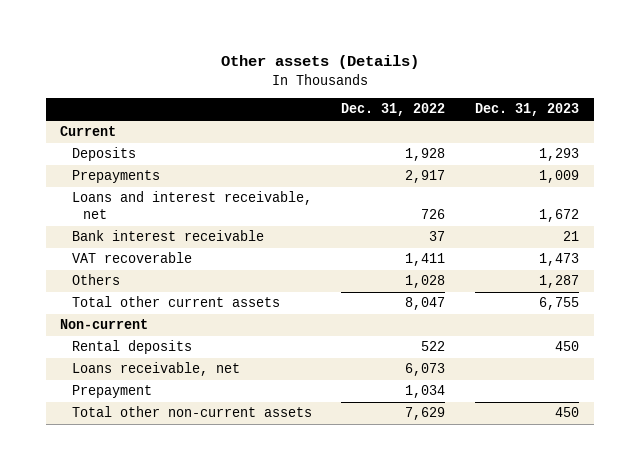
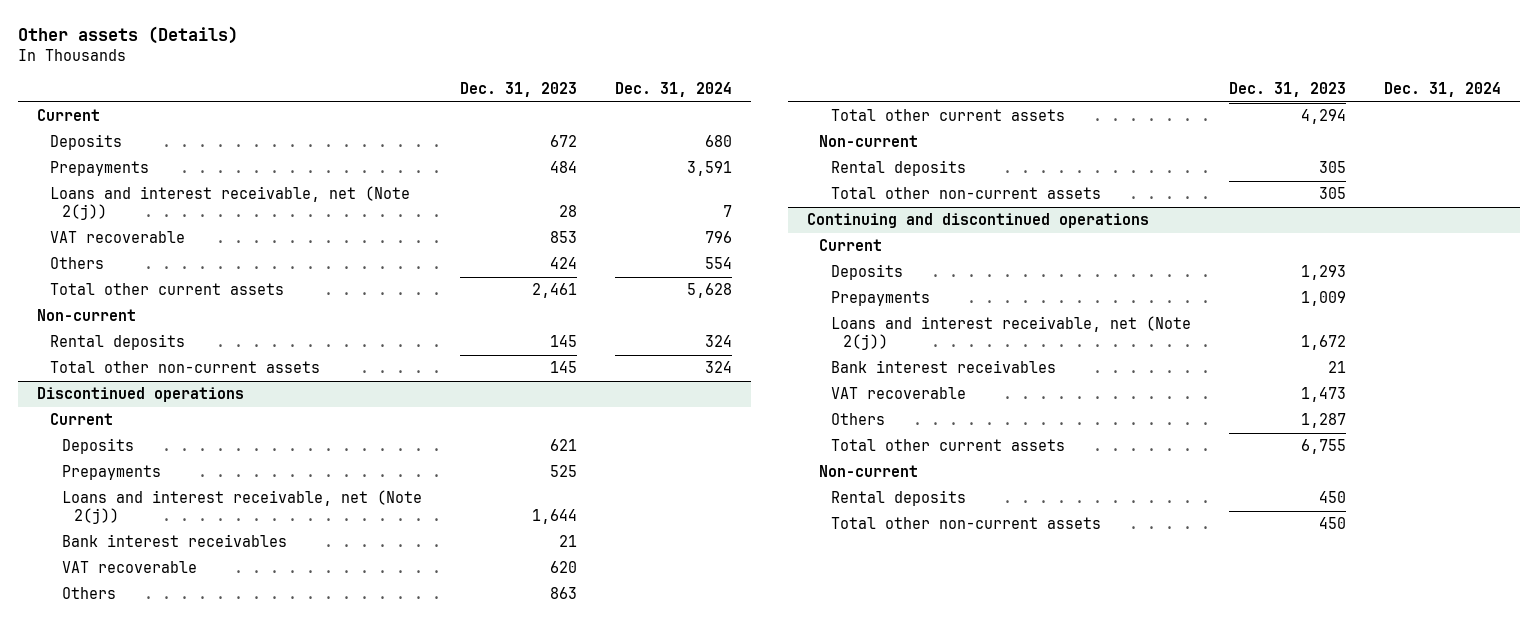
- | Dec. 31, 2022 | Dec. 31, 2023
+ | Dec. 31, 2023 | Dec. 31, 2024
+ Deposits | 672 | 680
+ Prepayments | 484 | 3,591
+ Loans and interest receivable, net (Note 2(j)) | 28 | 7
+ VAT recoverable | 853 | 796
+ Others | 424 | 554
+ Total other current assets | 2,461 | 5,628
+ Non-current
+ Rental deposits | 145 | 324
+ Total other non-current assets | 145 | 324
+ Discontinued operations
+ Current
+ Deposits | 621 |
+ Prepayments | 525 |
+ Loans and interest receivable, net (Note 2(j)) | 1,644 |
+ Bank interest receivables | 21 |
+ VAT recoverable | 620 |
+ Others | 863 |
+ Total other current assets | 4,294 |
+ Non-current
+ Rental deposits | 305 |
+ Total other non-current assets | 305 |
+ Continuing and discontinued operations
+ Current
- Loans and interest receivable, net | 726 | 1,672
- Bank interest receivable | 37 | 21
+ Loans and interest receivable, net (Note 2(j)) | 1,672 |
+ Bank interest receivables | 21 |
- Loans receivable, net | 6,073 |
- Prepayment | 1,034 |

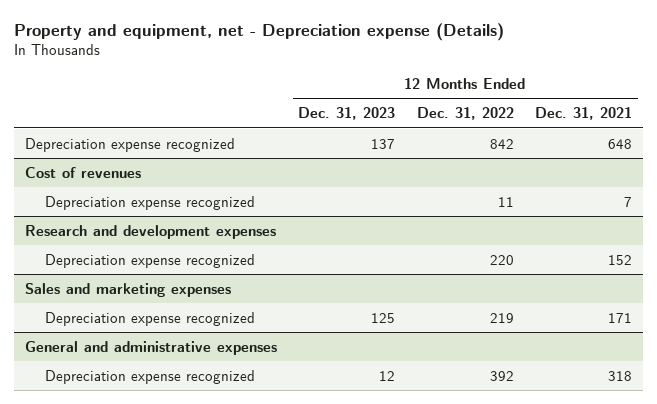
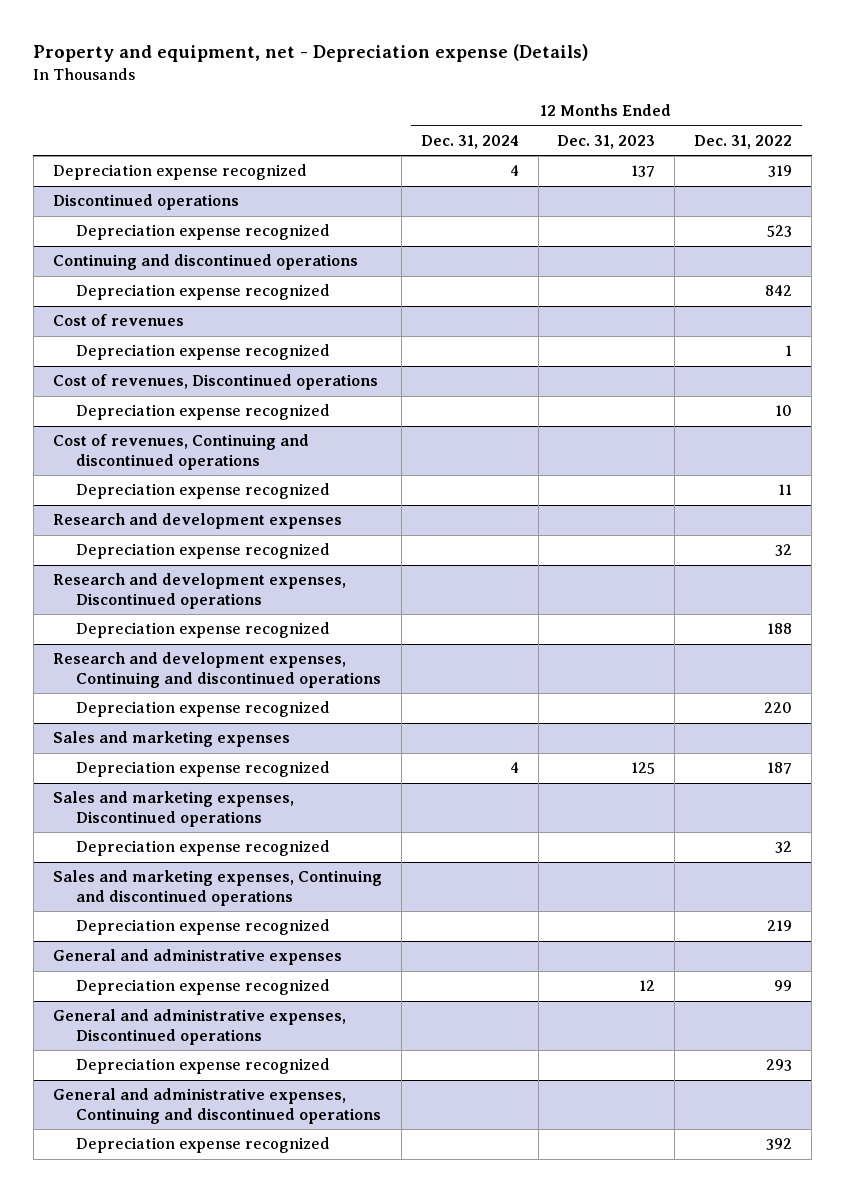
- | 12 Months Ended Dec. 31, 2023 | 12 Months Ended Dec. 31, 2022 | 12 Months Ended Dec. 31, 2021
+ | 12 Months Ended Dec. 31, 2024 | 12 Months Ended Dec. 31, 2023 | 12 Months Ended Dec. 31, 2022
- Depreciation expense recognized | 137 | 842 | 648
+ Depreciation expense recognized | 4 | 137 | 319
+ Discontinued operations
+ Depreciation expense recognized | | | 523
+ Continuing and discontinued operations
+ Depreciation expense recognized | | | 842
@ Cost of revenues
+ Depreciation expense recognized | | | 1
+ Cost of revenues, Discontinued operations
+ Depreciation expense recognized | | | 10
+ Cost of revenues, Continuing and discontinued operations
@ Research and development expenses
+ Depreciation expense recognized | | | 32
+ Research and development expenses, Discontinued operations
+ Depreciation expense recognized | | | 188
+ Research and development expenses, Continuing and discontinued operations
@ Sales and marketing expenses
- Depreciation expense recognized | 125 | 219 | 171
+ Depreciation expense recognized | 4 | 125 | 187
+ Sales and marketing expenses, Discontinued operations
+ Depreciation expense recognized | | | 32
+ Sales and marketing expenses, Continuing and discontinued operations
+ Depreciation expense recognized | | | 219
@ General and administrative expenses
- Depreciation expense recognized | 12 | 392 | 318
+ Depreciation expense recognized | | 12 | 99
+ General and administrative expenses, Discontinued operations
+ Depreciation expense recognized | | | 293
+ General and administrative expenses, Continuing and discontinued operations
+ Depreciation expense recognized | | | 392

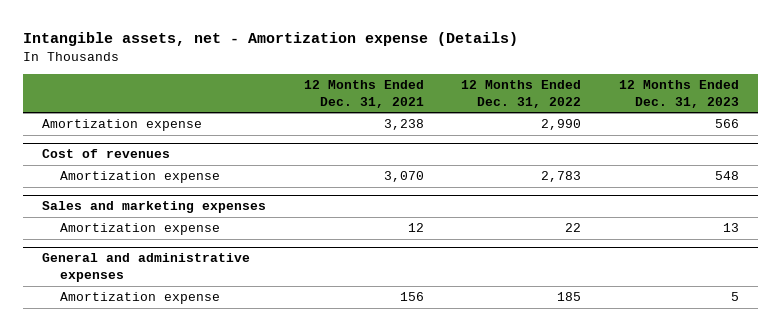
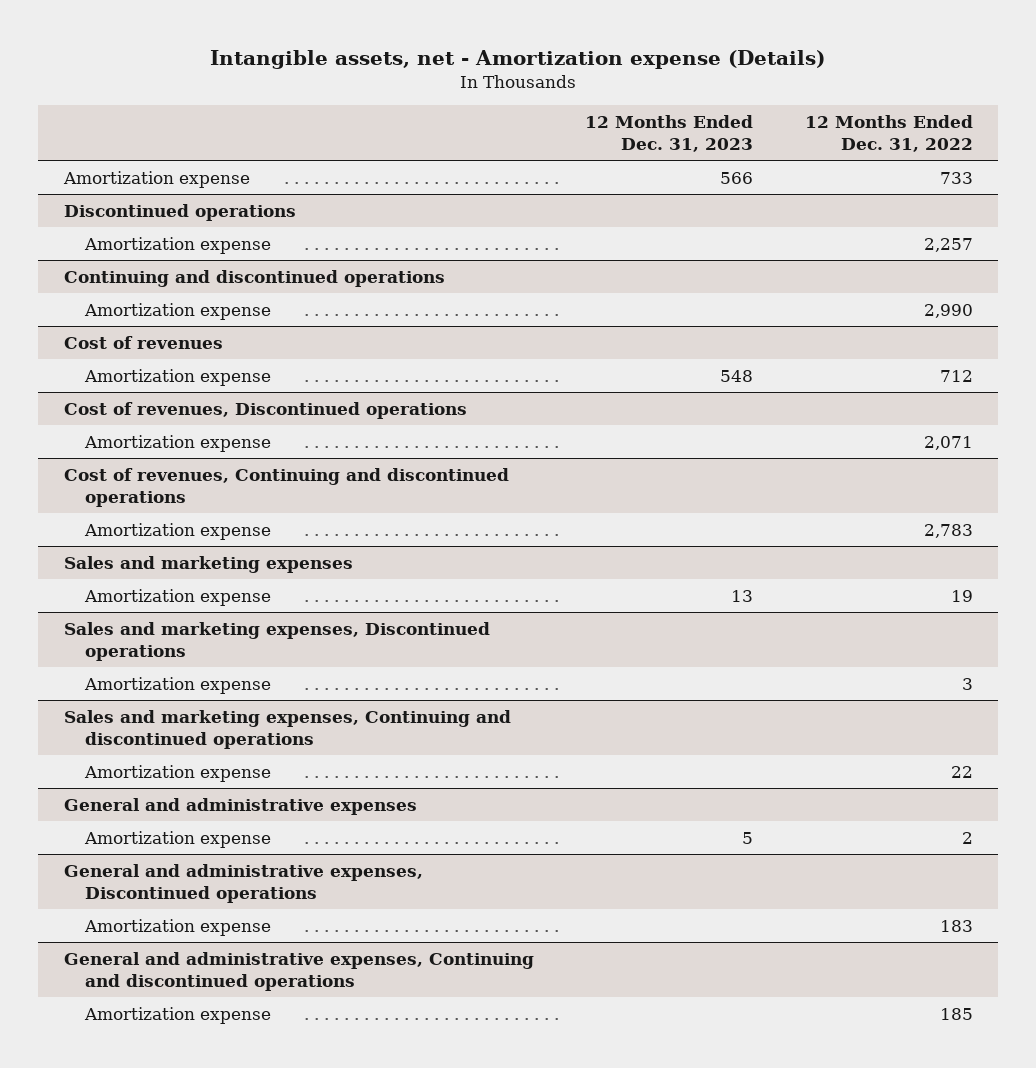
- | 12 Months Ended Dec. 31, 2021 | 12 Months Ended Dec. 31, 2022 | 12 Months Ended Dec. 31, 2023
+ | 12 Months Ended Dec. 31, 2023 | 12 Months Ended Dec. 31, 2022
- Amortization expense | 3,238 | 2,990 | 566
+ Amortization expense | 566 | 733
+ Discontinued operations
+ Amortization expense | | 2,257
+ Continuing and discontinued operations
+ Amortization expense | | 2,990
@ Cost of revenues
- Amortization expense | 3,070 | 2,783 | 548
+ Amortization expense | 548 | 712
+ Cost of revenues, Discontinued operations
+ Amortization expense | | 2,071
+ Cost of revenues, Continuing and discontinued operations
+ Amortization expense | | 2,783
@ Sales and marketing expenses
- Amortization expense | 12 | 22 | 13
+ Amortization expense | 13 | 19
+ Sales and marketing expenses, Discontinued operations
+ Amortization expense | | 3
+ Sales and marketing expenses, Continuing and discontinued operations
+ Amortization expense | | 22
@ General and administrative expenses
- Amortization expense | 156 | 185 | 5
+ Amortization expense | 5 | 2
+ General and administrative expenses, Discontinued operations
+ Amortization expense | | 183
+ General and administrative expenses, Continuing and discontinued operations
+ Amortization expense | | 185

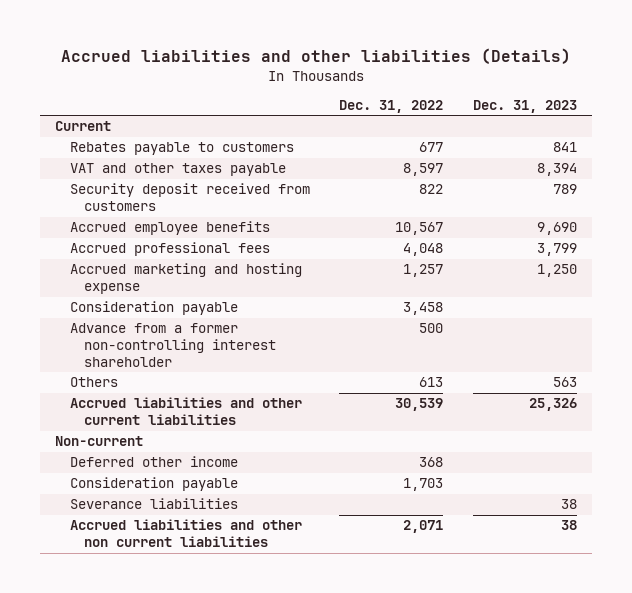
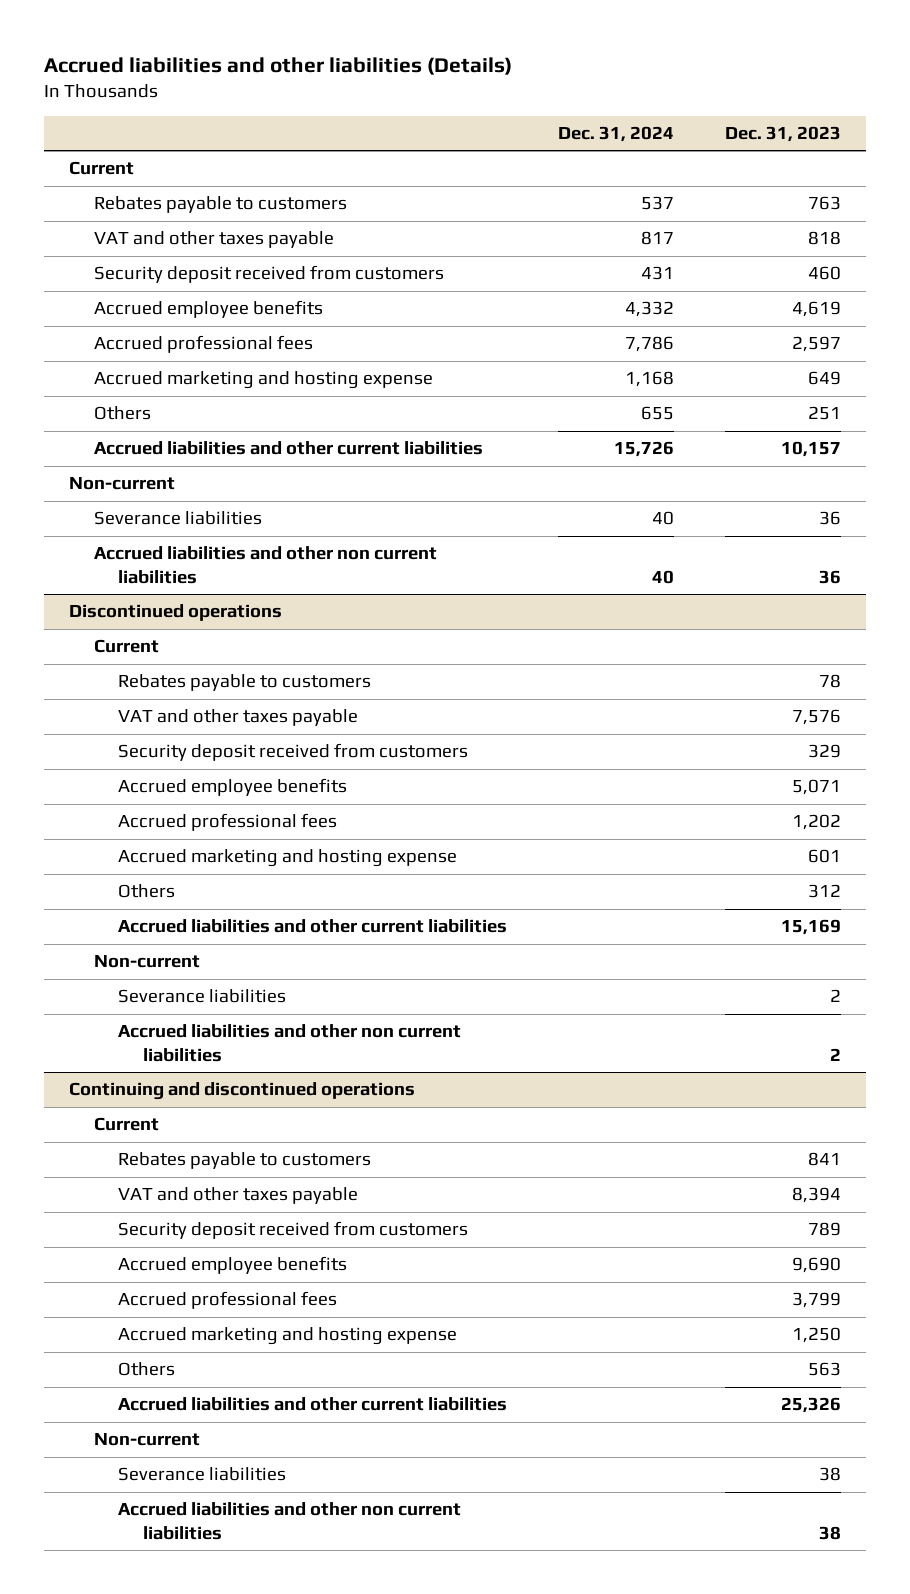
- | Dec. 31, 2022 | Dec. 31, 2023
+ | Dec. 31, 2024 | Dec. 31, 2023
+ Rebates payable to customers | 537 | 763
+ VAT and other taxes payable | 817 | 818
+ Security deposit received from customers | 431 | 460
+ Accrued employee benefits | 4,332 | 4,619
+ Accrued professional fees | 7,786 | 2,597
+ Accrued marketing and hosting expense | 1,168 | 649
+ Others | 655 | 251
+ Accrued liabilities and other current liabilities | 15,726 | 10,157
+ Non-current
+ Severance liabilities | 40 | 36
+ Accrued liabilities and other non current liabilities | 40 | 36
+ Discontinued operations
+ Current
+ Rebates payable to customers | | 78
+ VAT and other taxes payable | | 7,576
+ Security deposit received from customers | | 329
+ Accrued employee benefits | | 5,071
+ Accrued professional fees | | 1,202
+ Accrued marketing and hosting expense | | 601
+ Others | | 312
+ Accrued liabilities and other current liabilities | | 15,169
+ Non-current
+ Severance liabilities | | 2
+ Accrued liabilities and other non current liabilities | | 2
+ Continuing and discontinued operations
+ Current
- Consideration payable | 3,458 |
- Advance from a former non-controlling interest shareholder | 500 |
- Deferred other income | 368 |
- Consideration payable | 1,703 |

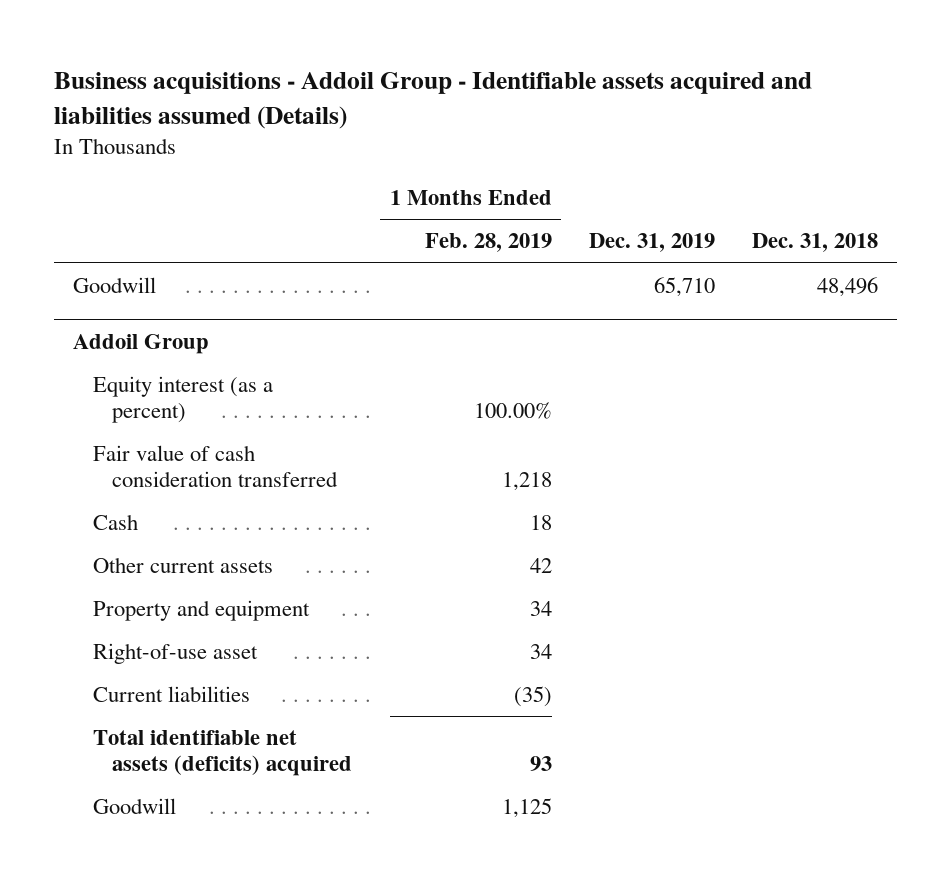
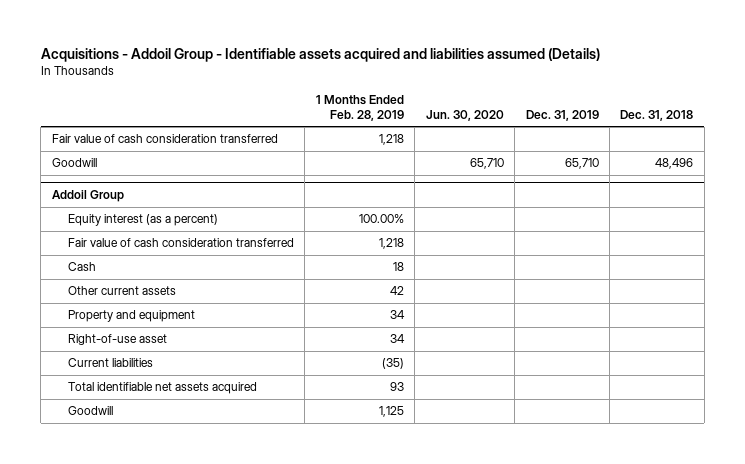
- Business acquisitions - Addoil Group - Identifiable assets acquired and liabilities assumed (Details)
+ Acquisitions - Addoil Group - Identifiable assets acquired and liabilities assumed (Details)
- | 1 Months Ended Feb. 28, 2019 | Dec. 31, 2019 | Dec. 31, 2018
+ | 1 Months Ended Feb. 28, 2019 | Jun. 30, 2020 | Dec. 31, 2019 | Dec. 31, 2018
+ Fair value of cash consideration transferred | 1,218 | | |
@ Addoil Group
- Total identifiable net assets (deficits) acquired | 93 | |
+ Total identifiable net assets acquired | 93 | | |

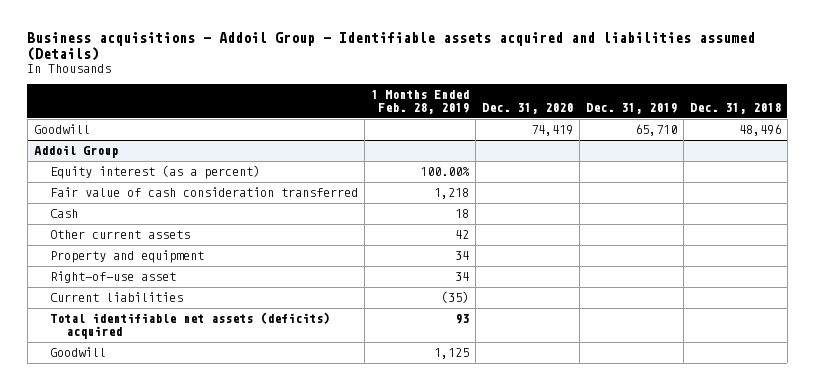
- Acquisitions - Addoil Group - Identifiable assets acquired and liabilities assumed (Details)
+ Business acquisitions - Addoil Group - Identifiable assets acquired and liabilities assumed (Details)
- | 1 Months Ended Feb. 28, 2019 | Jun. 30, 2020 | Dec. 31, 2019 | Dec. 31, 2018
+ | 1 Months Ended Feb. 28, 2019 | Dec. 31, 2020 | Dec. 31, 2019 | Dec. 31, 2018
- Fair value of cash consideration transferred | 1,218 | | |
@ Addoil Group
- Total identifiable net assets acquired | 93 | | |
+ Total identifiable net assets (deficits) acquired | 93 | | |

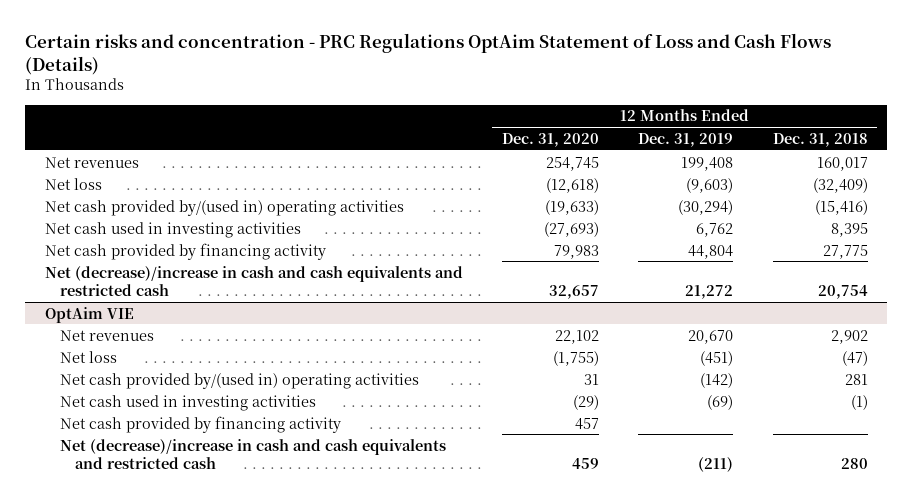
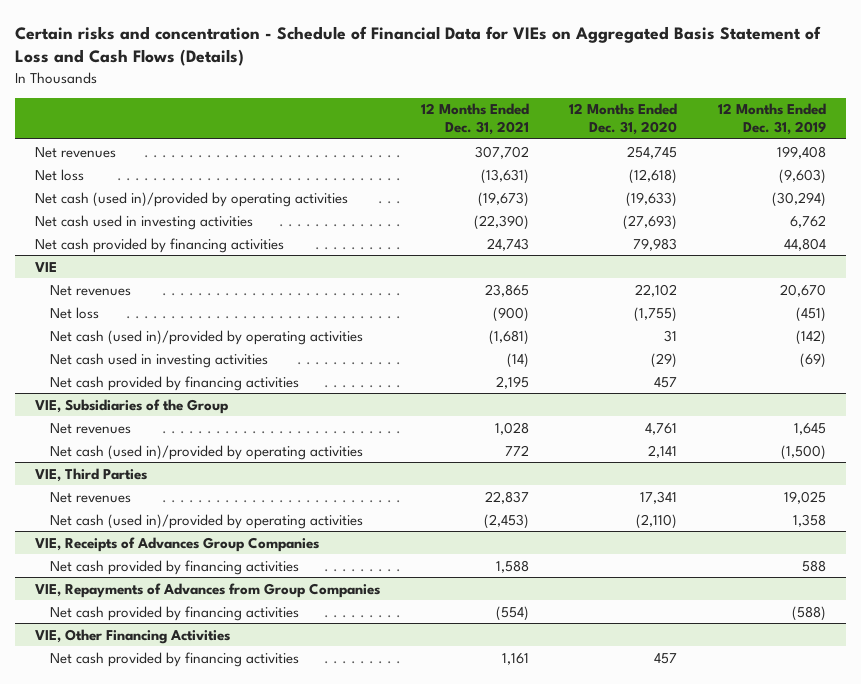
- Certain risks and concentration - PRC Regulations OptAim Statement of Loss and Cash Flows (Details)
+ Certain risks and concentration - Schedule of Financial Data for VIEs on Aggregated Basis Statement of Loss and Cash Flows (Details)
- | 12 Months Ended Dec. 31, 2020 | 12 Months Ended Dec. 31, 2019 | 12 Months Ended Dec. 31, 2018
+ | 12 Months Ended Dec. 31, 2021 | 12 Months Ended Dec. 31, 2020 | 12 Months Ended Dec. 31, 2019
- Net cash provided by/(used in) operating activities | (19,633) | (30,294) | (15,416)
+ Net cash (used in)/provided by operating activities | (19,673) | (19,633) | (30,294)
- Net cash provided by financing activity | 79,983 | 44,804 | 27,775
- Net (decrease)/increase in cash and cash equivalents and restricted cash | 32,657 | 21,272 | 20,754
- OptAim VIE
+ Net cash provided by financing activities | 24,743 | 79,983 | 44,804
+ VIE
- Net cash provided by/(used in) operating activities | 31 | (142) | 281
+ Net cash (used in)/provided by operating activities | (1,681) | 31 | (142)
- Net cash provided by financing activity | 457 | |
- Net (decrease)/increase in cash and cash equivalents and restricted cash | 459 | (211) | 280
+ Net cash provided by financing activities | 2,195 | 457 |
+ VIE, Subsidiaries of the Group
+ Net revenues | 1,028 | 4,761 | 1,645
+ Net cash (used in)/provided by operating activities | 772 | 2,141 | (1,500)
+ VIE, Third Parties
+ Net revenues | 22,837 | 17,341 | 19,025
+ Net cash (used in)/provided by operating activities | (2,453) | (2,110) | 1,358
+ VIE, Receipts of Advances Group Companies
+ Net cash provided by financing activities | 1,588 | | 588
+ VIE, Repayments of Advances from Group Companies
+ Net cash provided by financing activities | (554) | | (588)
+ VIE, Other Financing Activities
+ Net cash provided by financing activities | 1,161 | 457 |

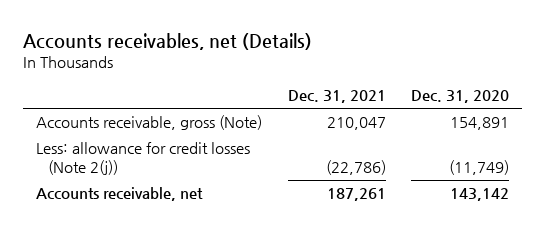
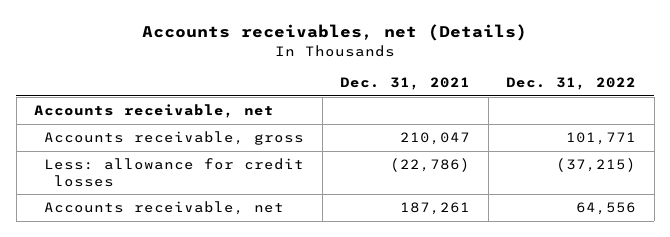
- | Dec. 31, 2021 | Dec. 31, 2020
+ | Dec. 31, 2021 | Dec. 31, 2022
- Accounts receivable, gross (Note) | 210,047 | 154,891
- Less: allowance for credit losses (Note 2(j)) | (22,786) | (11,749)
+ Accounts receivable, net
+ Accounts receivable, gross | 210,047 | 101,771
+ Less: allowance for credit losses | (22,786) | (37,215)

